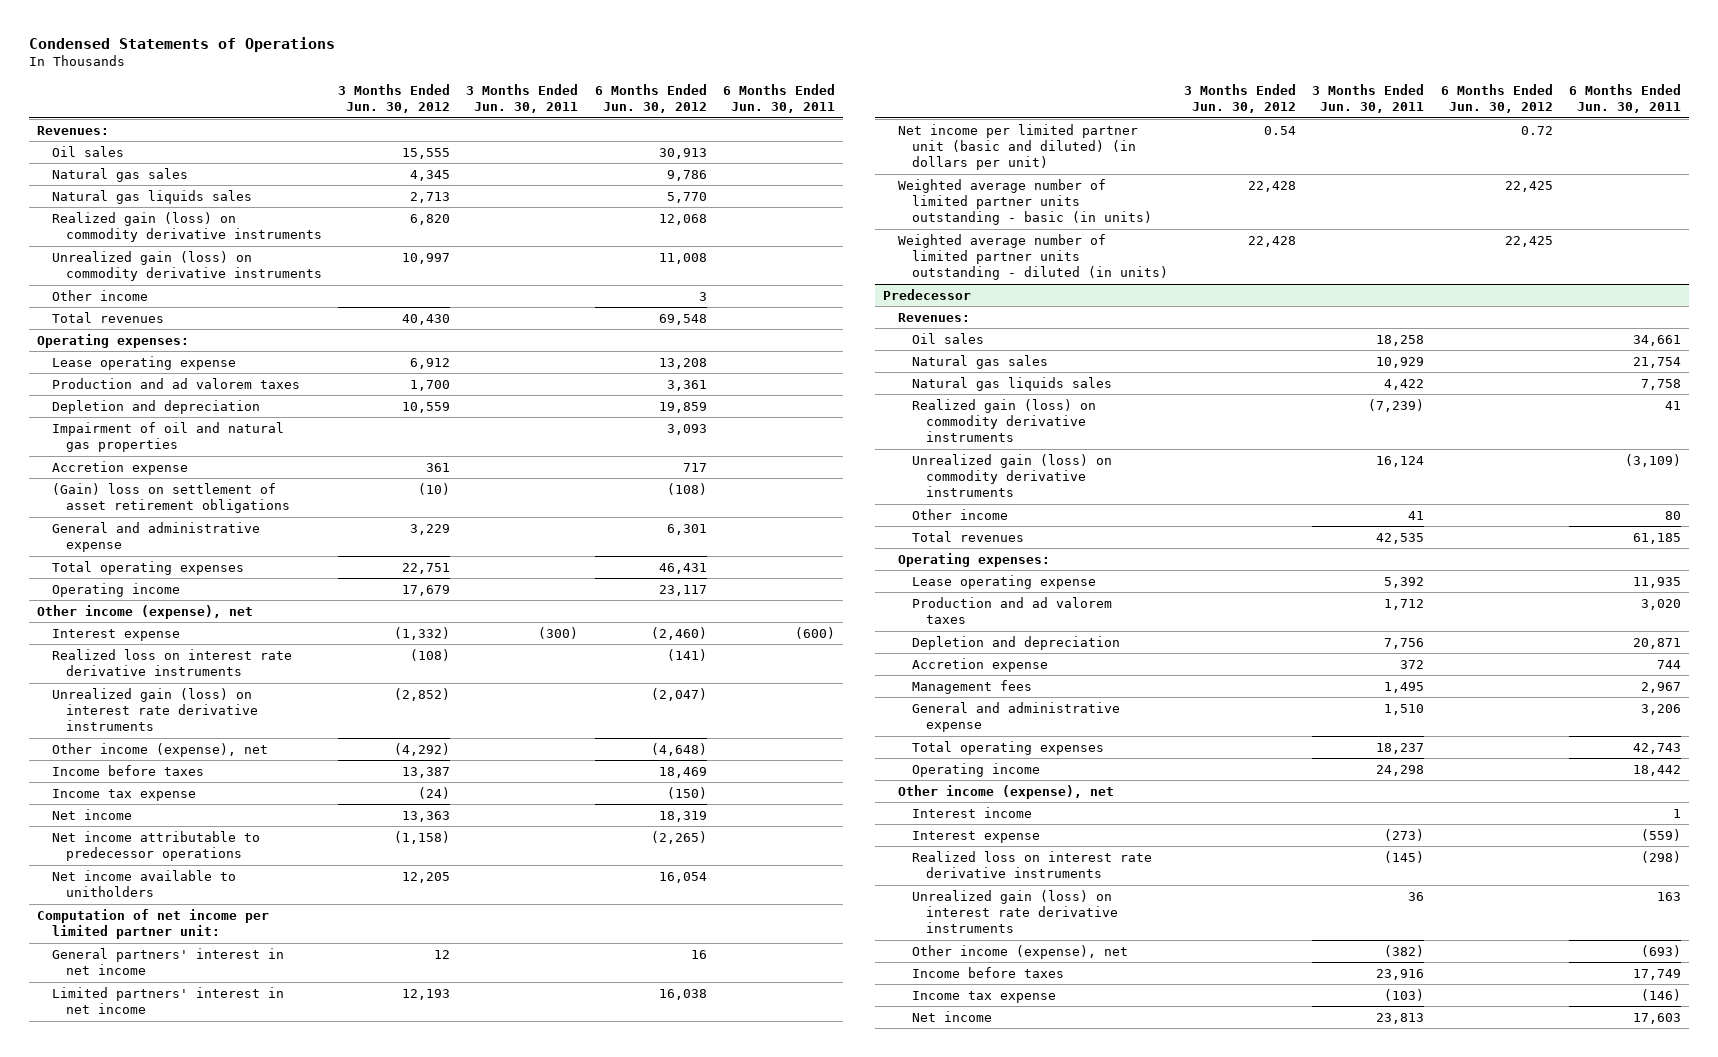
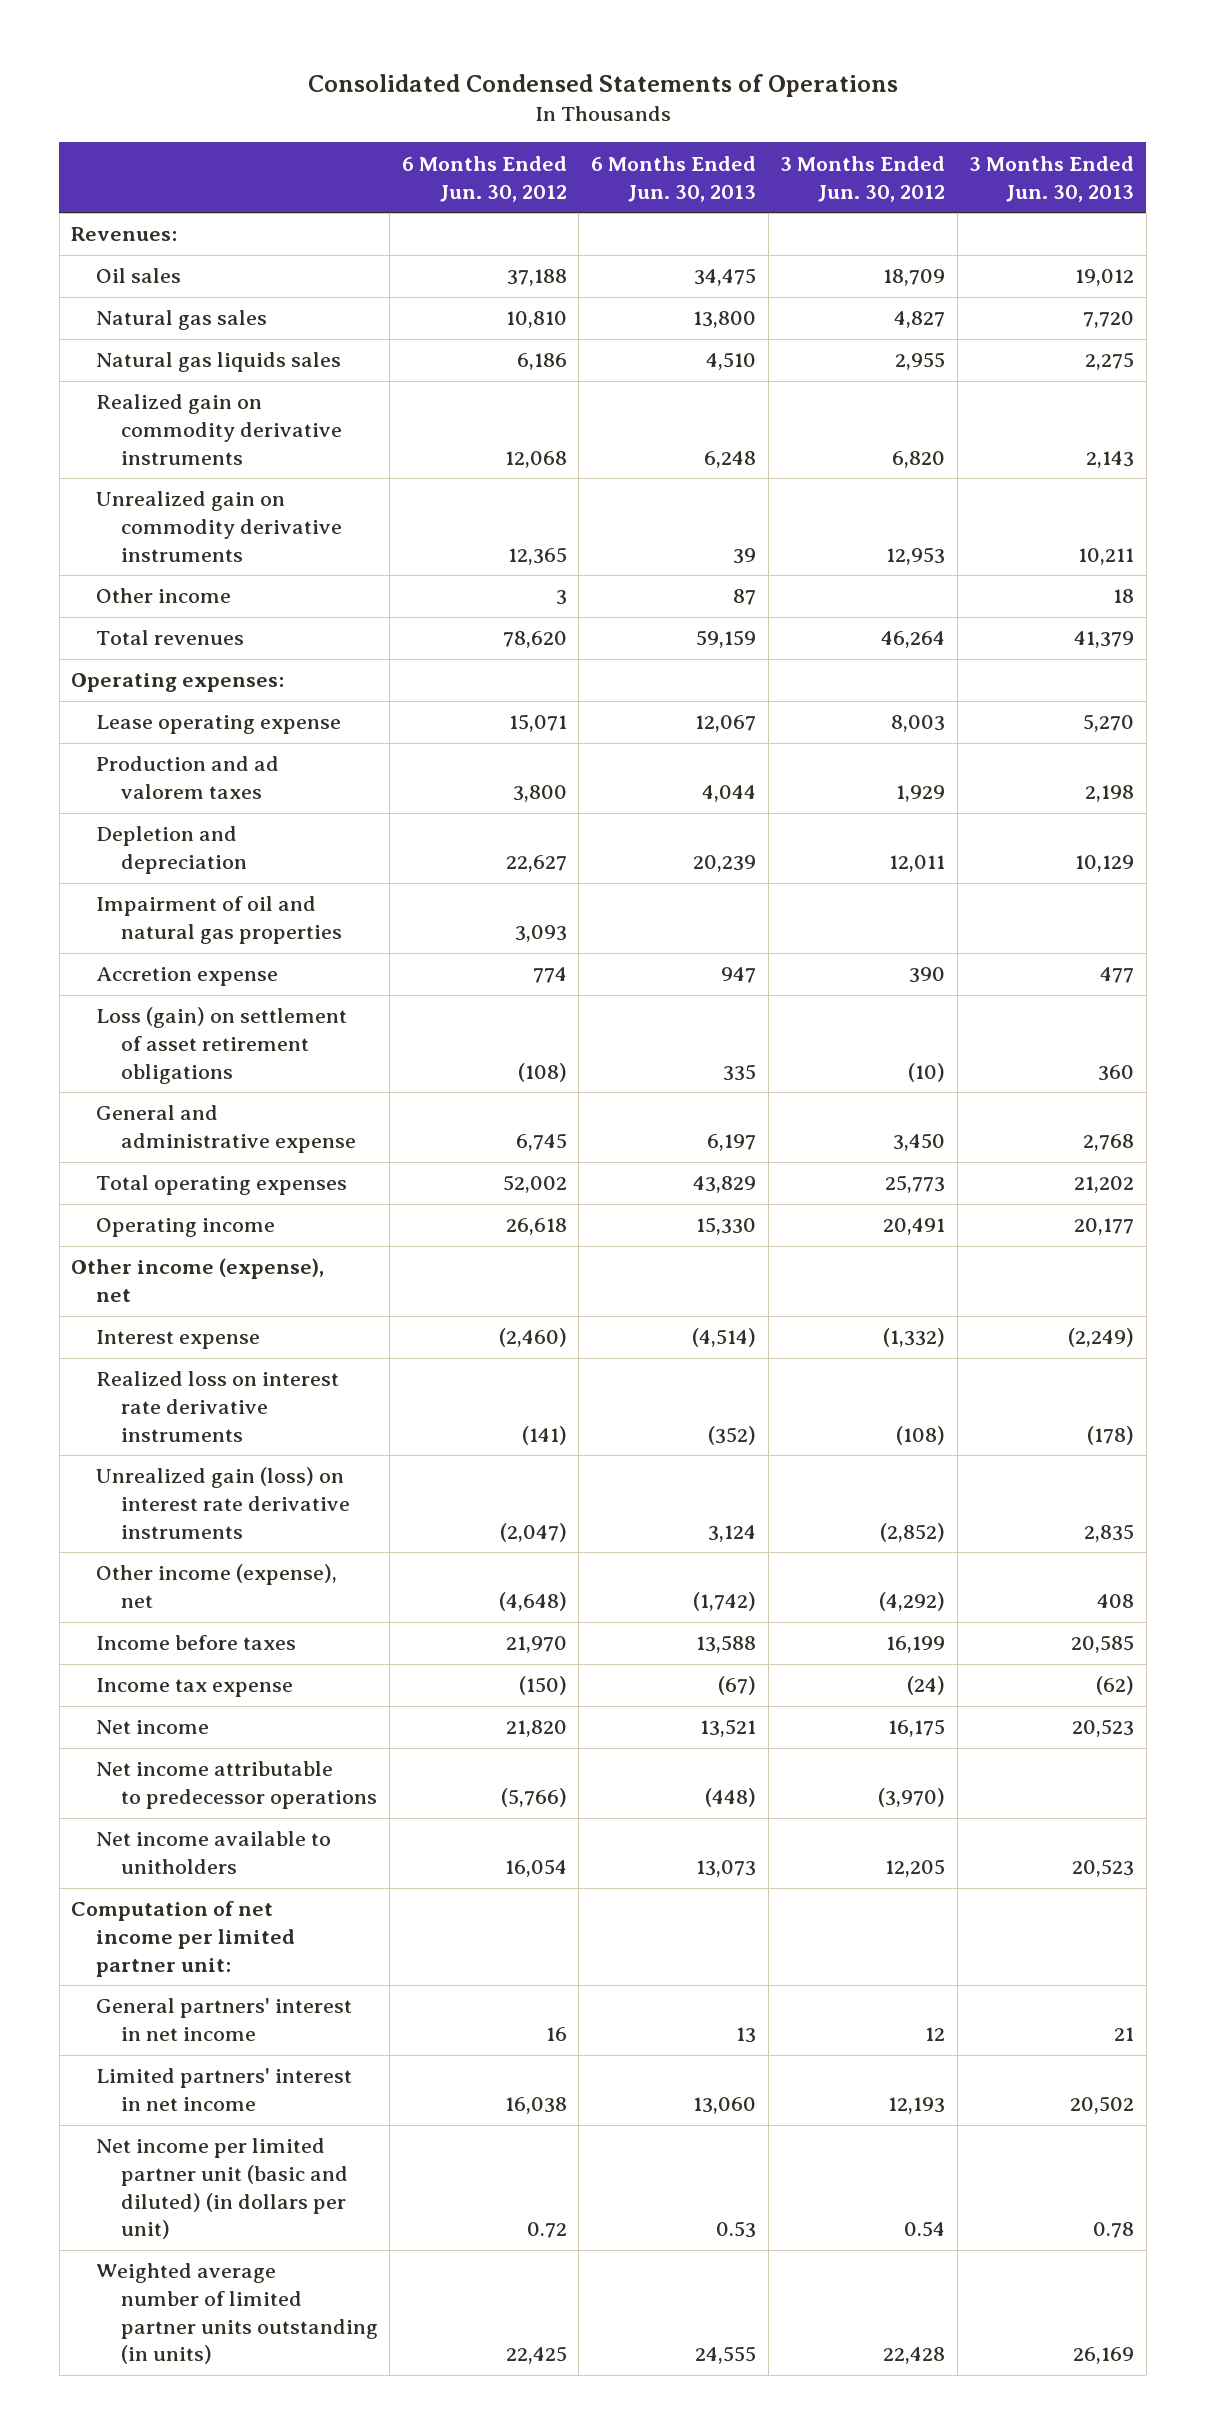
- Condensed Statements of Operations
+ Consolidated Condensed Statements of Operations
- | 3 Months Ended Jun. 30, 2012 | 3 Months Ended Jun. 30, 2011 | 6 Months Ended Jun. 30, 2012 | 6 Months Ended Jun. 30, 2011
+ | 6 Months Ended Jun. 30, 2012 | 6 Months Ended Jun. 30, 2013 | 3 Months Ended Jun. 30, 2012 | 3 Months Ended Jun. 30, 2013
- Oil sales | 15,555 | | 30,913 |
- Natural gas sales | 4,345 | | 9,786 |
- Natural gas liquids sales | 2,713 | | 5,770 |
- Realized gain (loss) on commodity derivative instruments | 6,820 | | 12,068 |
- Unrealized gain (loss) on commodity derivative instruments | 10,997 | | 11,008 |
+ Oil sales | 37,188 | 34,475 | 18,709 | 19,012
+ Natural gas sales | 10,810 | 13,800 | 4,827 | 7,720
+ Natural gas liquids sales | 6,186 | 4,510 | 2,955 | 2,275
+ Realized gain on commodity derivative instruments | 12,068 | 6,248 | 6,820 | 2,143
+ Unrealized gain on commodity derivative instruments | 12,365 | 39 | 12,953 | 10,211
- Total revenues | 40,430 | | 69,548 |
+ Total revenues | 78,620 | 59,159 | 46,264 | 41,379
- Lease operating expense | 6,912 | | 13,208 |
- Production and ad valorem taxes | 1,700 | | 3,361 |
- Depletion and depreciation | 10,559 | | 19,859 |
+ Lease operating expense | 15,071 | 12,067 | 8,003 | 5,270
+ Production and ad valorem taxes | 3,800 | 4,044 | 1,929 | 2,198
+ Depletion and depreciation | 22,627 | 20,239 | 12,011 | 10,129
- Accretion expense | 361 | | 717 |
- (Gain) loss on settlement of asset retirement obligations | (10) | | (108) |
- General and administrative expense | 3,229 | | 6,301 |
- Total operating expenses | 22,751 | | 46,431 |
- Operating income | 17,679 | | 23,117 |
+ Accretion expense | 774 | 947 | 390 | 477
+ Loss (gain) on settlement of asset retirement obligations | (108) | 335 | (10) | 360
+ General and administrative expense | 6,745 | 6,197 | 3,450 | 2,768
+ Total operating expenses | 52,002 | 43,829 | 25,773 | 21,202
+ Operating income | 26,618 | 15,330 | 20,491 | 20,177
- Income before taxes | 13,387 | | 18,469 |
+ Income before taxes | 21,970 | 13,588 | 16,199 | 20,585
- Net income | 13,363 | | 18,319 |
- Net income attributable to predecessor operations | (1,158) | | (2,265) |
+ Net income | 21,820 | 13,521 | 16,175 | 20,523
+ Net income attributable to predecessor operations | (5,766) | (448) | (3,970) |
- Weighted average number of limited partner units outstanding - basic (in units) | 22,428 | | 22,425 |
- Weighted average number of limited partner units outstanding - diluted (in units) | 22,428 | | 22,425 |
- Predecessor
- Revenues:
- Oil sales | | 18,258 | | 34,661
- Natural gas sales | | 10,929 | | 21,754
- Natural gas liquids sales | | 4,422 | | 7,758
- Realized gain (loss) on commodity derivative instruments | | (7,239) | | 41
- Unrealized gain (loss) on commodity derivative instruments | | 16,124 | | (3,109)
- Other income | | 41 | | 80
- Total revenues | | 42,535 | | 61,185
- Operating expenses:
- Lease operating expense | | 5,392 | | 11,935
- Production and ad valorem taxes | | 1,712 | | 3,020
- Depletion and depreciation | | 7,756 | | 20,871
- Accretion expense | | 372 | | 744
- Management fees | | 1,495 | | 2,967
- General and administrative expense | | 1,510 | | 3,206
- Total operating expenses | | 18,237 | | 42,743
- Operating income | | 24,298 | | 18,442
- Other income (expense), net
- Interest income | | | | 1
- Interest expense | | (273) | | (559)
- Realized loss on interest rate derivative instruments | | (145) | | (298)
- Unrealized gain (loss) on interest rate derivative instruments | | 36 | | 163
- Other income (expense), net | | (382) | | (693)
- Income before taxes | | 23,916 | | 17,749
- Income tax expense | | (103) | | (146)
- Net income | | 23,813 | | 17,603
+ Weighted average number of limited partner units outstanding (in units) | 22,425 | 24,555 | 22,428 | 26,169

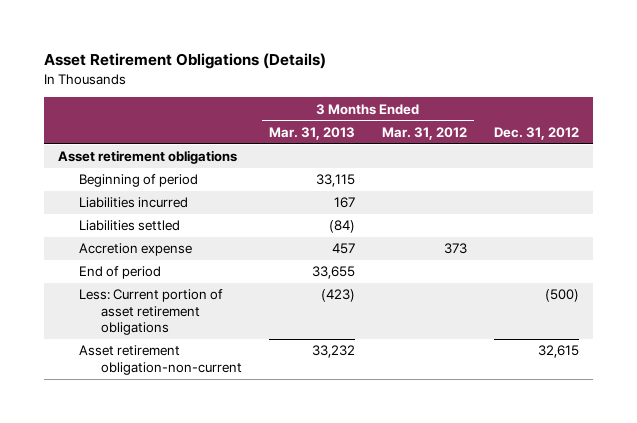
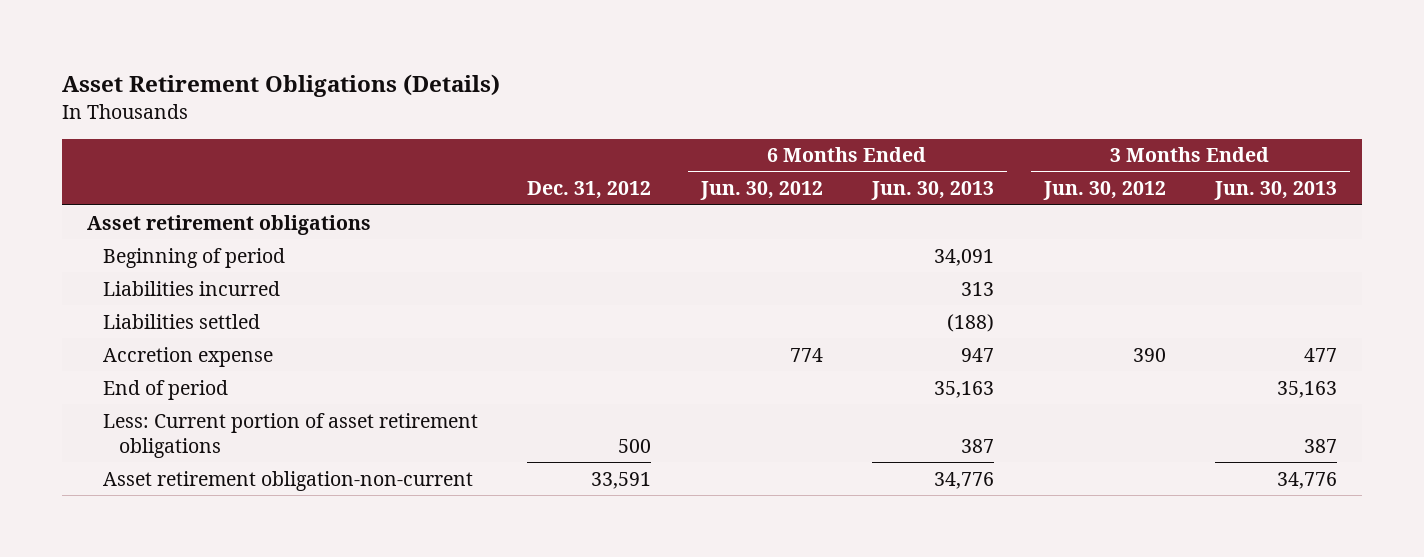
- | 3 Months Ended Mar. 31, 2013 | 3 Months Ended Mar. 31, 2012 | Dec. 31, 2012
+ | Dec. 31, 2012 | 6 Months Ended Jun. 30, 2012 | 6 Months Ended Jun. 30, 2013 | 3 Months Ended Jun. 30, 2012 | 3 Months Ended Jun. 30, 2013
- Less: Current portion of asset retirement obligations | (423) | | (500)
- Asset retirement obligation-non-current | 33,232 | | 32,615
+ Less: Current portion of asset retirement obligations | 500 | | 387 | | 387
+ Asset retirement obligation-non-current | 33,591 | | 34,776 | | 34,776

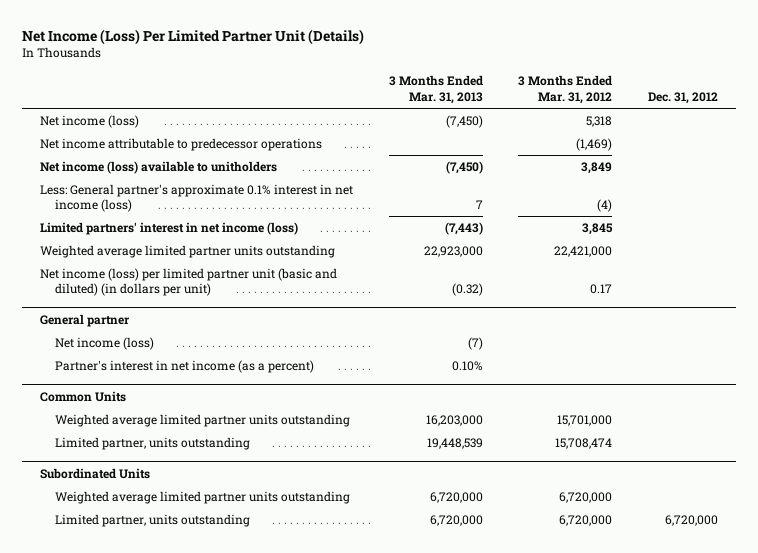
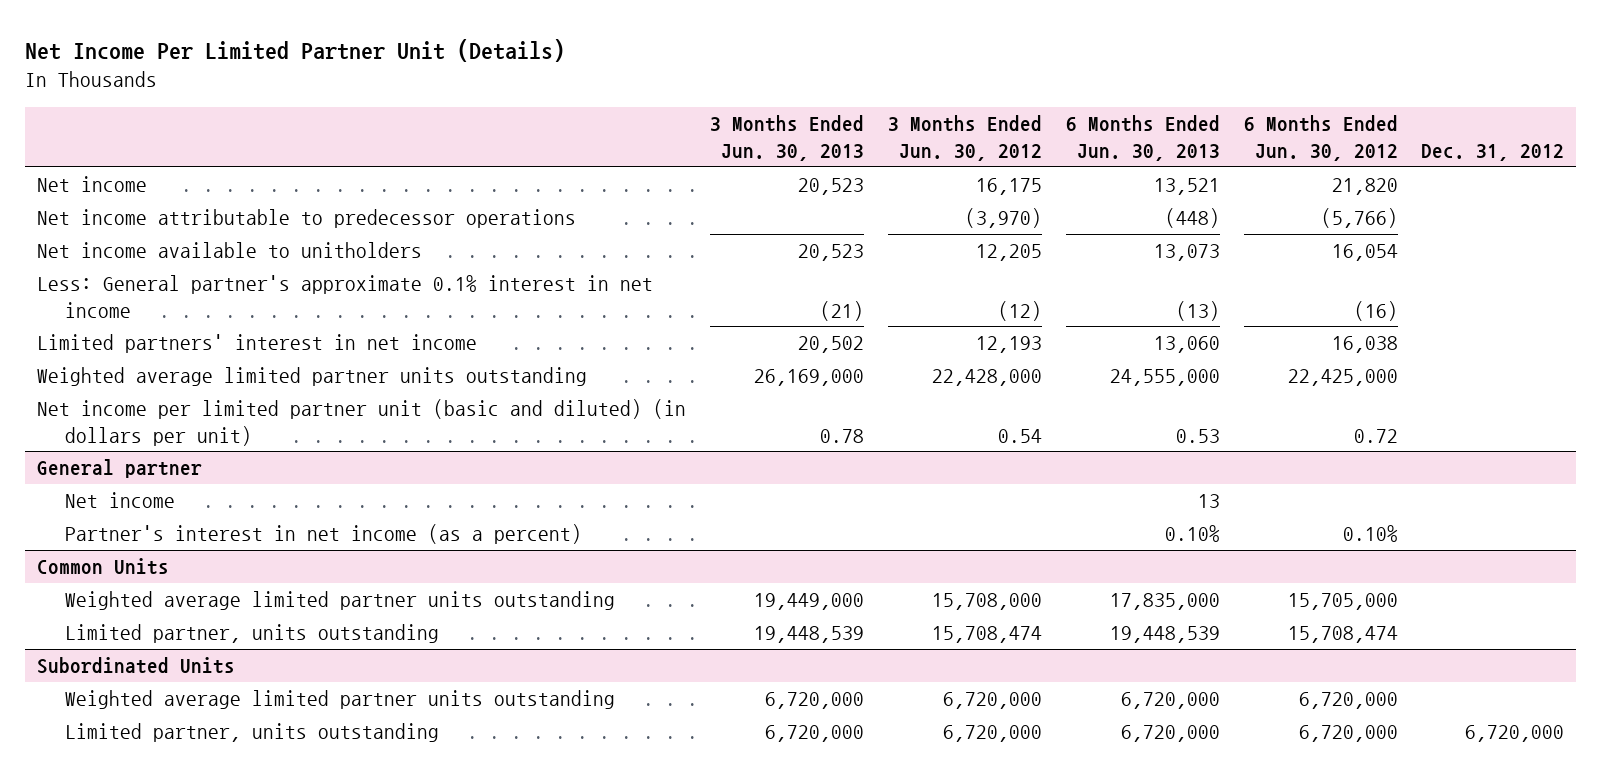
- Net Income (Loss) Per Limited Partner Unit (Details)
+ Net Income Per Limited Partner Unit (Details)
- | 3 Months Ended Mar. 31, 2013 | 3 Months Ended Mar. 31, 2012 | Dec. 31, 2012
+ | 3 Months Ended Jun. 30, 2013 | 3 Months Ended Jun. 30, 2012 | 6 Months Ended Jun. 30, 2013 | 6 Months Ended Jun. 30, 2012 | Dec. 31, 2012
- Net income (loss) | (7,450) | 5,318 |
+ Net income | 20,523 | 16,175 | 13,521 | 21,820 |
- Net income (loss) available to unitholders | (7,450) | 3,849 |
- Less: General partner's approximate 0.1% interest in net income (loss) | 7 | (4) |
- Limited partners' interest in net income (loss) | (7,443) | 3,845 |
+ Net income available to unitholders | 20,523 | 12,205 | 13,073 | 16,054 |
+ Less: General partner's approximate 0.1% interest in net income | (21) | (12) | (13) | (16) |
+ Limited partners' interest in net income | 20,502 | 12,193 | 13,060 | 16,038 |
- Net income (loss) per limited partner unit (basic and diluted) (in dollars per unit) | (0.32) | 0.17 |
+ Net income per limited partner unit (basic and diluted) (in dollars per unit) | 0.78 | 0.54 | 0.53 | 0.72 |
@ General partner
- Net income (loss) | (7) | |
+ Net income | | | 13 | |

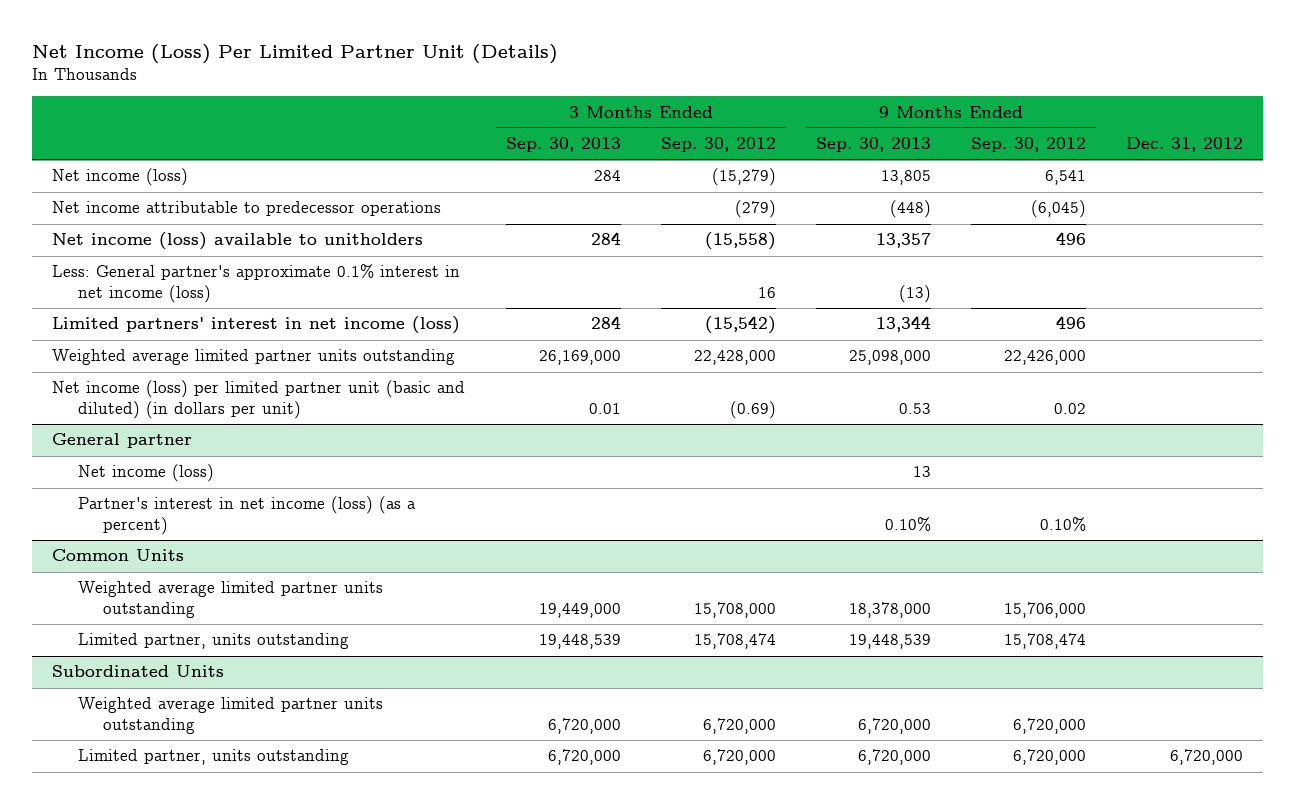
- Net Income Per Limited Partner Unit (Details)
+ Net Income (Loss) Per Limited Partner Unit (Details)
- | 3 Months Ended Jun. 30, 2013 | 3 Months Ended Jun. 30, 2012 | 6 Months Ended Jun. 30, 2013 | 6 Months Ended Jun. 30, 2012 | Dec. 31, 2012
+ | 3 Months Ended Sep. 30, 2013 | 3 Months Ended Sep. 30, 2012 | 9 Months Ended Sep. 30, 2013 | 9 Months Ended Sep. 30, 2012 | Dec. 31, 2012
- Net income | 20,523 | 16,175 | 13,521 | 21,820 |
+ Net income (loss) | 284 | (15,279) | 13,805 | 6,541 |
- Net income available to unitholders | 20,523 | 12,205 | 13,073 | 16,054 |
- Less: General partner's approximate 0.1% interest in net income | (21) | (12) | (13) | (16) |
- Limited partners' interest in net income | 20,502 | 12,193 | 13,060 | 16,038 |
+ Net income (loss) available to unitholders | 284 | (15,558) | 13,357 | 496 |
+ Less: General partner's approximate 0.1% interest in net income (loss) | | 16 | (13) | |
+ Limited partners' interest in net income (loss) | 284 | (15,542) | 13,344 | 496 |
- Net income per limited partner unit (basic and diluted) (in dollars per unit) | 0.78 | 0.54 | 0.53 | 0.72 |
+ Net income (loss) per limited partner unit (basic and diluted) (in dollars per unit) | 0.01 | (0.69) | 0.53 | 0.02 |
@ General partner
- Net income | | | 13 | |
- Partner's interest in net income (as a percent) | | | 0.10% | 0.10% |
+ Net income (loss) | | | 13 | |
+ Partner's interest in net income (loss) (as a percent) | | | 0.10% | 0.10% |

